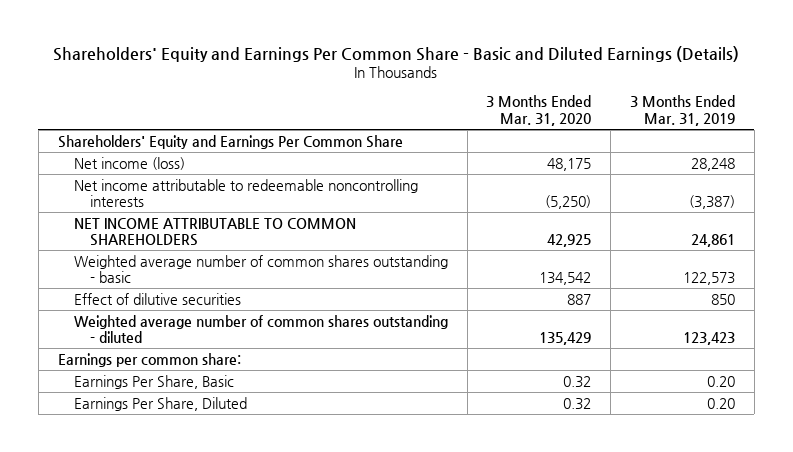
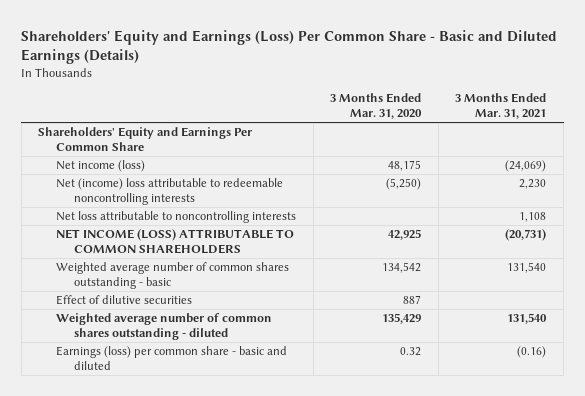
- Shareholders' Equity and Earnings Per Common Share - Basic and Diluted Earnings (Details)
+ Shareholders' Equity and Earnings (Loss) Per Common Share - Basic and Diluted Earnings (Details)
- | 3 Months Ended Mar. 31, 2020 | 3 Months Ended Mar. 31, 2019
+ | 3 Months Ended Mar. 31, 2020 | 3 Months Ended Mar. 31, 2021
- Net income attributable to redeemable noncontrolling interests | (5,250) | (3,387)
- NET INCOME ATTRIBUTABLE TO COMMON SHAREHOLDERS | 42,925 | 24,861
+ Net (income) loss attributable to redeemable noncontrolling interests | (5,250) | 2,230
+ Net loss attributable to noncontrolling interests | | 1,108
+ NET INCOME (LOSS) ATTRIBUTABLE TO COMMON SHAREHOLDERS | 42,925 | (20,731)
- Earnings per common share:
- Earnings Per Share, Basic | 0.32 | 0.20
- Earnings Per Share, Diluted | 0.32 | 0.20
+ Earnings (loss) per common share - basic and diluted | 0.32 | (0.16)

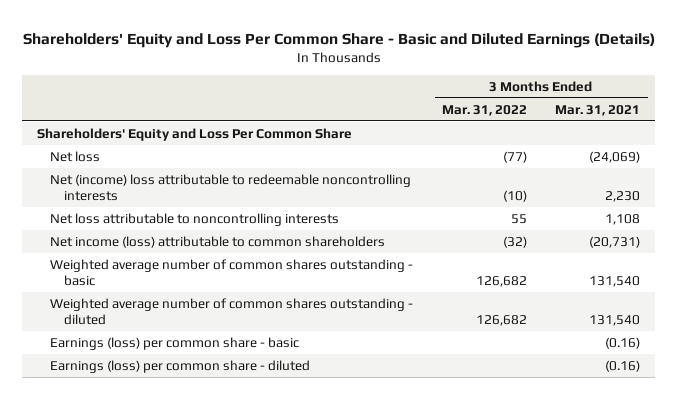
- Shareholders' Equity and Earnings (Loss) Per Common Share - Basic and Diluted Earnings (Details)
+ Shareholders' Equity and Loss Per Common Share - Basic and Diluted Earnings (Details)
- | 3 Months Ended Mar. 31, 2020 | 3 Months Ended Mar. 31, 2021
+ | 3 Months Ended Mar. 31, 2022 | 3 Months Ended Mar. 31, 2021
- Shareholders' Equity and Earnings Per Common Share
- Net income (loss) | 48,175 | (24,069)
+ Shareholders' Equity and Loss Per Common Share
+ Net loss | (77) | (24,069)
- NET INCOME (LOSS) ATTRIBUTABLE TO COMMON SHAREHOLDERS | 42,925 | (20,731)
+ Net income (loss) attributable to common shareholders | (32) | (20,731)
- Effect of dilutive securities | 887 |
- Earnings (loss) per common share - basic and diluted | 0.32 | (0.16)
+ Earnings (loss) per common share - basic | | (0.16)
+ Earnings (loss) per common share - diluted | | (0.16)

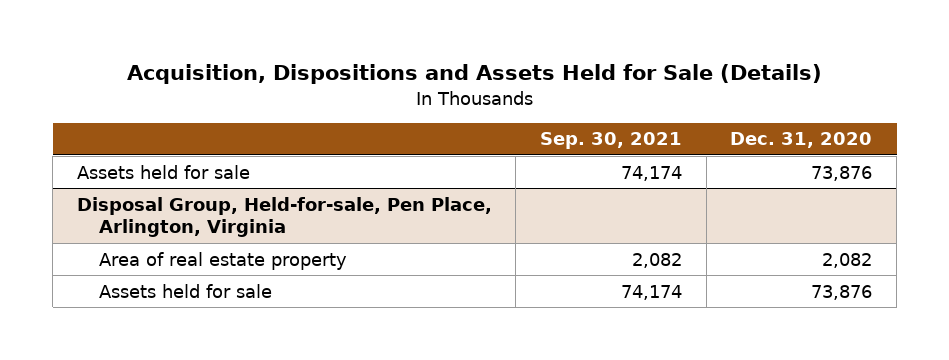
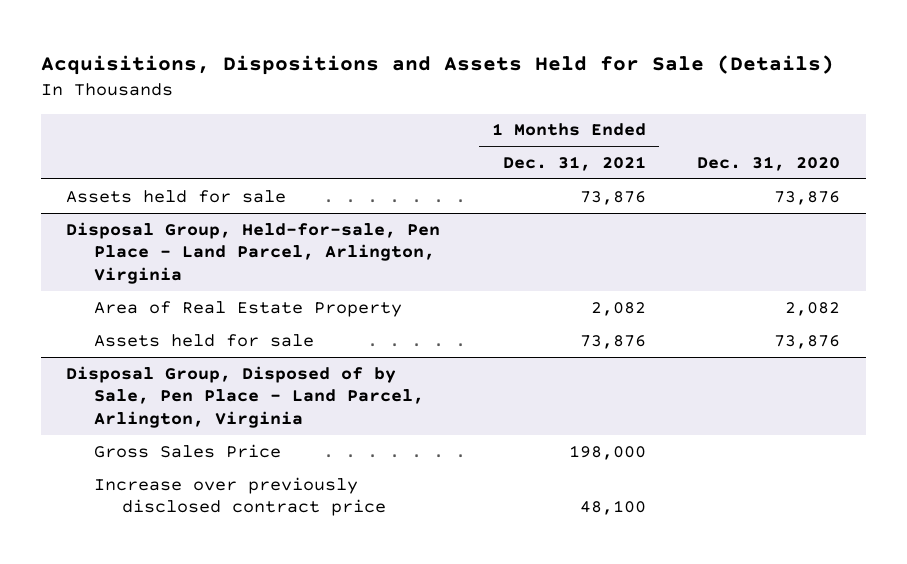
- Acquisition, Dispositions and Assets Held for Sale (Details)
+ Acquisitions, Dispositions and Assets Held for Sale (Details)
- | Sep. 30, 2021 | Dec. 31, 2020
+ | 1 Months Ended Dec. 31, 2021 | Dec. 31, 2020
- Disposal Group, Held-for-sale, Pen Place, Arlington, Virginia
- Area of real estate property | 2,082 | 2,082
+ Disposal Group, Held-for-sale, Pen Place - Land Parcel, Arlington, Virginia
+ Area of Real Estate Property | 2,082 | 2,082
+ Disposal Group, Disposed of by Sale, Pen Place - Land Parcel, Arlington, Virginia
+ Gross Sales Price | 198,000 |
+ Increase over previously disclosed contract price | 48,100 |

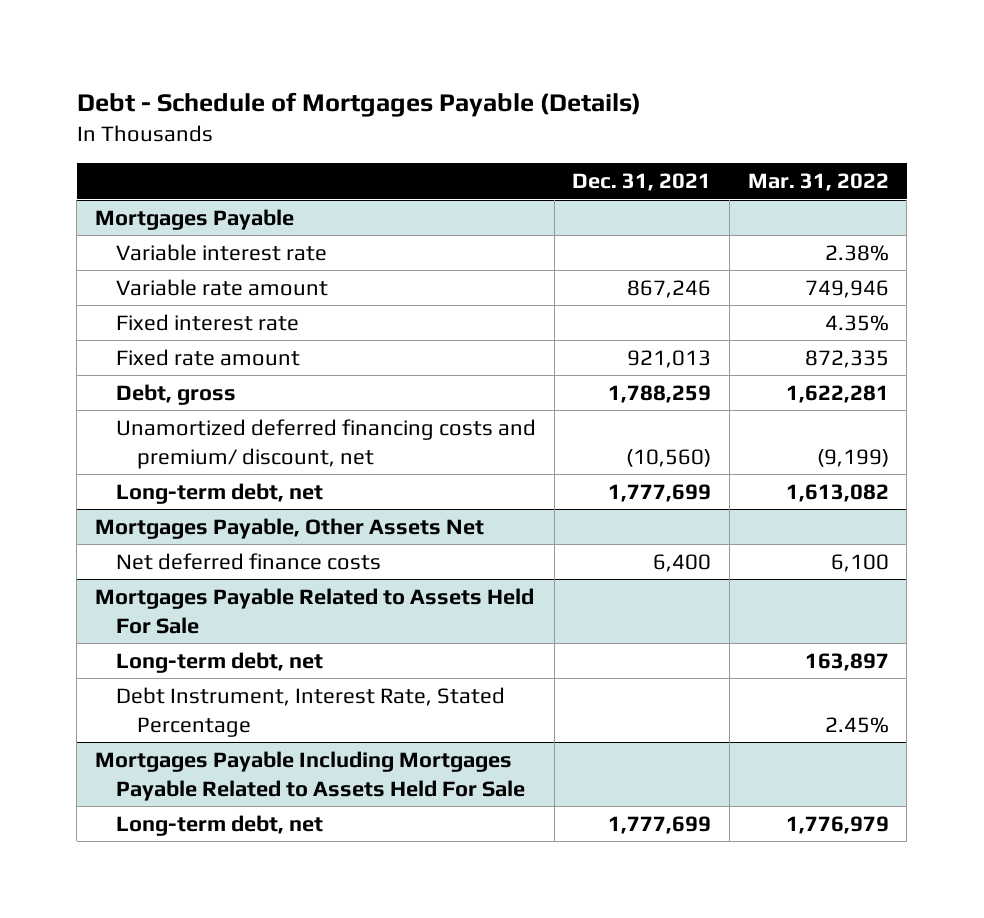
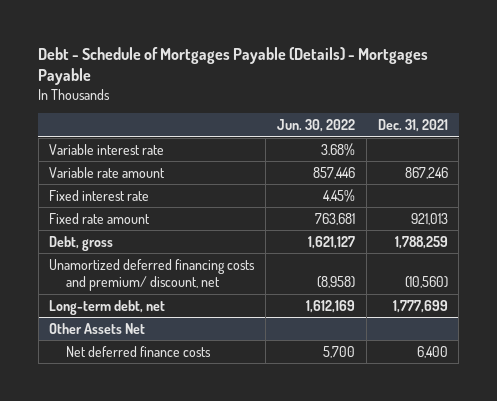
- Debt - Schedule of Mortgages Payable (Details)
+ Debt - Schedule of Mortgages Payable (Details) - Mortgages Payable
- | Dec. 31, 2021 | Mar. 31, 2022
+ | Jun. 30, 2022 | Dec. 31, 2021
- Mortgages Payable
- Mortgages Payable, Other Assets Net
+ Other Assets Net
- Mortgages Payable Related to Assets Held For Sale
- Long-term debt, net | | 163,897
- Debt Instrument, Interest Rate, Stated Percentage | | 2.45%
- Mortgages Payable Including Mortgages Payable Related to Assets Held For Sale
- Long-term debt, net | 1,777,699 | 1,776,979

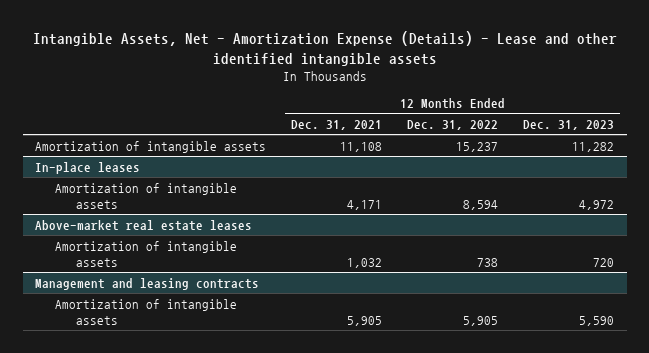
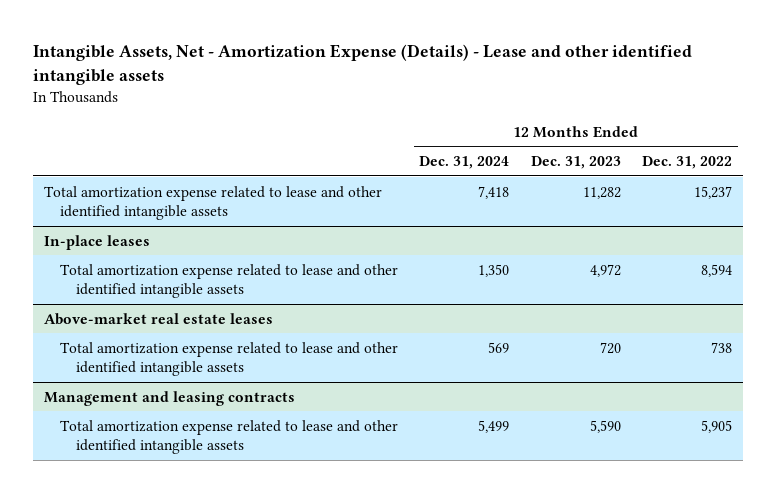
- | 12 Months Ended Dec. 31, 2021 | 12 Months Ended Dec. 31, 2022 | 12 Months Ended Dec. 31, 2023
+ | 12 Months Ended Dec. 31, 2024 | 12 Months Ended Dec. 31, 2023 | 12 Months Ended Dec. 31, 2022
- Amortization of intangible assets | 11,108 | 15,237 | 11,282
+ Total amortization expense related to lease and other identified intangible assets | 7,418 | 11,282 | 15,237
@ In-place leases
- Amortization of intangible assets | 4,171 | 8,594 | 4,972
+ Total amortization expense related to lease and other identified intangible assets | 1,350 | 4,972 | 8,594
@ Above-market real estate leases
- Amortization of intangible assets | 1,032 | 738 | 720
+ Total amortization expense related to lease and other identified intangible assets | 569 | 720 | 738
@ Management and leasing contracts
- Amortization of intangible assets | 5,905 | 5,905 | 5,590
+ Total amortization expense related to lease and other identified intangible assets | 5,499 | 5,590 | 5,905

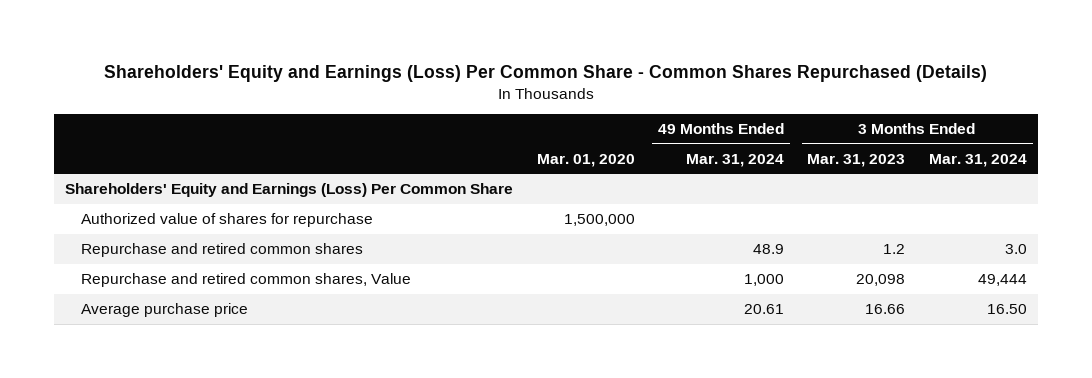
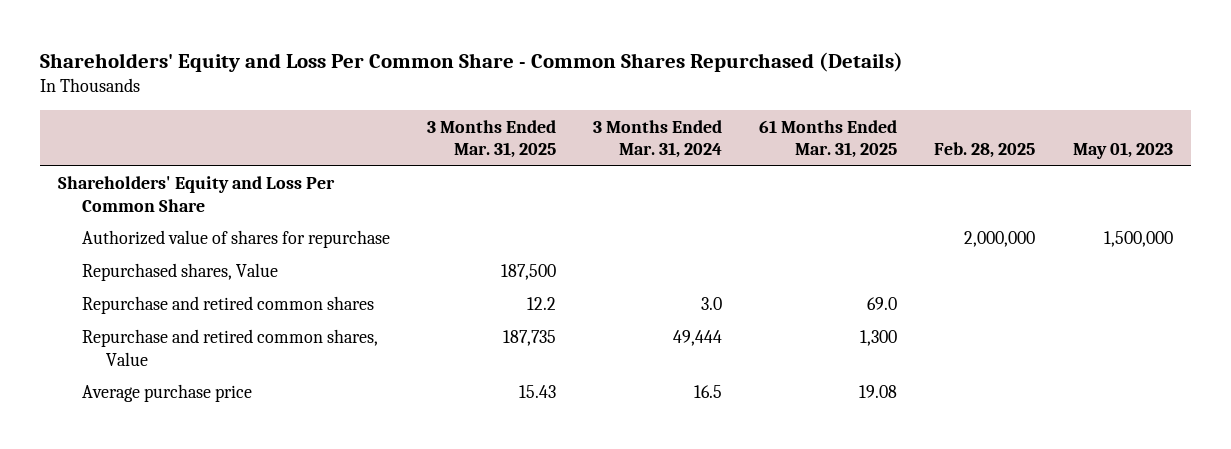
- Shareholders' Equity and Earnings (Loss) Per Common Share - Common Shares Repurchased (Details)
+ Shareholders' Equity and Loss Per Common Share - Common Shares Repurchased (Details)
- | Mar. 01, 2020 | 49 Months Ended Mar. 31, 2024 | 3 Months Ended Mar. 31, 2023 | 3 Months Ended Mar. 31, 2024
+ | 3 Months Ended Mar. 31, 2025 | 3 Months Ended Mar. 31, 2024 | 61 Months Ended Mar. 31, 2025 | Feb. 28, 2025 | May 01, 2023
- Shareholders' Equity and Earnings (Loss) Per Common Share
+ Shareholders' Equity and Loss Per Common Share
+ Repurchased shares, Value | 187,500 | | | |
- Average purchase price | | 20.61 | 16.66 | 16.50
+ Average purchase price | 15.43 | 16.5 | 19.08 | |

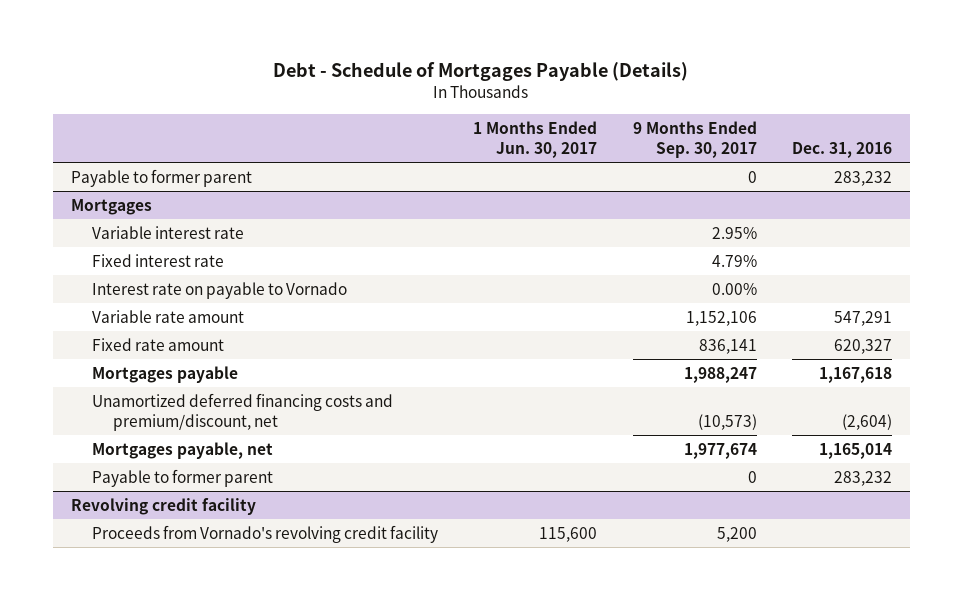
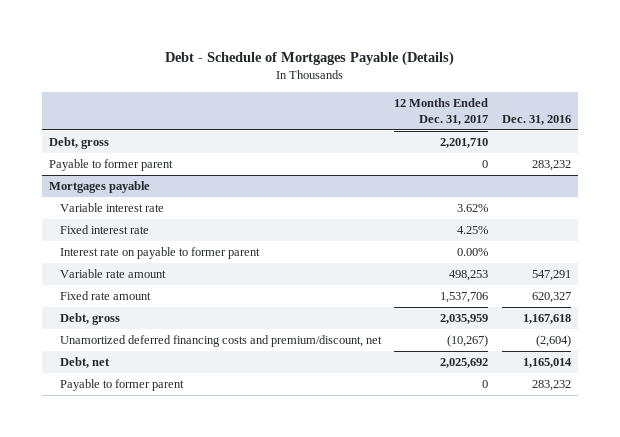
- | 1 Months Ended Jun. 30, 2017 | 9 Months Ended Sep. 30, 2017 | Dec. 31, 2016
+ | 12 Months Ended Dec. 31, 2017 | Dec. 31, 2016
+ Debt, gross | 2,201,710 |
- Mortgages
+ Mortgages payable
- Interest rate on payable to Vornado | | 0.00% |
+ Interest rate on payable to former parent | 0.00% |
- Mortgages payable | | 1,988,247 | 1,167,618
+ Debt, gross | 2,035,959 | 1,167,618
- Mortgages payable, net | | 1,977,674 | 1,165,014
+ Debt, net | 2,025,692 | 1,165,014
- Revolving credit facility
- Proceeds from Vornado's revolving credit facility | 115,600 | 5,200 |

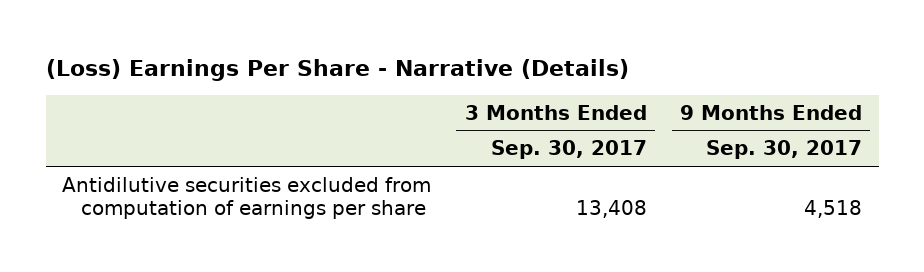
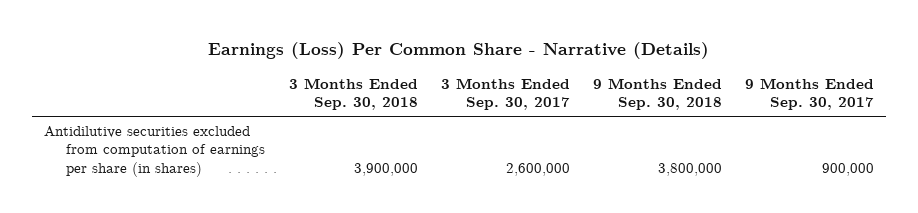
- (Loss) Earnings Per Share - Narrative (Details)
+ Earnings (Loss) Per Common Share - Narrative (Details)
- | 3 Months Ended Sep. 30, 2017 | 9 Months Ended Sep. 30, 2017
+ | 3 Months Ended Sep. 30, 2018 | 3 Months Ended Sep. 30, 2017 | 9 Months Ended Sep. 30, 2018 | 9 Months Ended Sep. 30, 2017
- Antidilutive securities excluded from computation of earnings per share | 13,408 | 4,518
+ Antidilutive securities excluded from computation of earnings per share (in shares) | 3,900,000 | 2,600,000 | 3,800,000 | 900,000

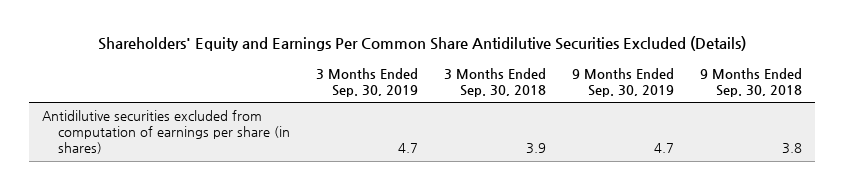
- Earnings (Loss) Per Common Share - Narrative (Details)
+ Shareholders' Equity and Earnings Per Common Share Antidilutive Securities Excluded (Details)
- | 3 Months Ended Sep. 30, 2018 | 3 Months Ended Sep. 30, 2017 | 9 Months Ended Sep. 30, 2018 | 9 Months Ended Sep. 30, 2017
+ | 3 Months Ended Sep. 30, 2019 | 3 Months Ended Sep. 30, 2018 | 9 Months Ended Sep. 30, 2019 | 9 Months Ended Sep. 30, 2018
- Antidilutive securities excluded from computation of earnings per share (in shares) | 3,900,000 | 2,600,000 | 3,800,000 | 900,000
+ Antidilutive securities excluded from computation of earnings per share (in shares) | 4.7 | 3.9 | 4.7 | 3.8

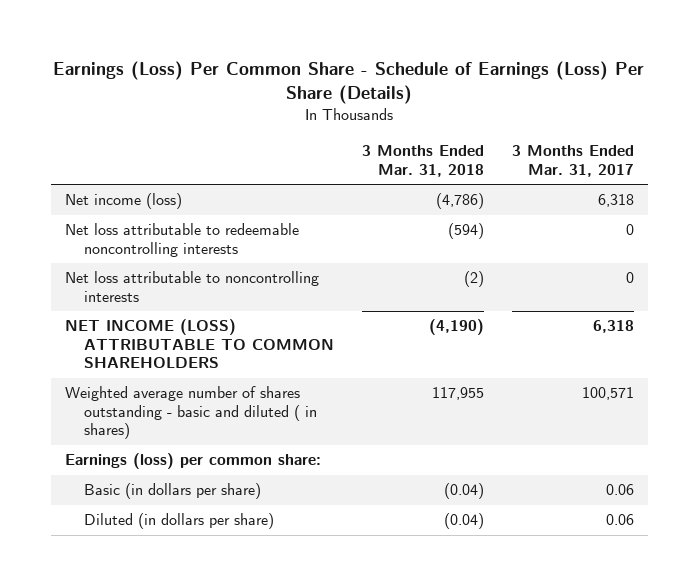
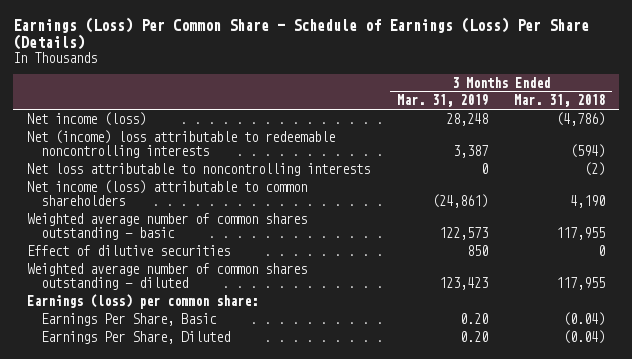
- | 3 Months Ended Mar. 31, 2018 | 3 Months Ended Mar. 31, 2017
+ | 3 Months Ended Mar. 31, 2019 | 3 Months Ended Mar. 31, 2018
- Net loss attributable to redeemable noncontrolling interests | (594) | 0
+ Net (income) loss attributable to redeemable noncontrolling interests | 3,387 | (594)
- NET INCOME (LOSS) ATTRIBUTABLE TO COMMON SHAREHOLDERS | (4,190) | 6,318
- Weighted average number of shares outstanding - basic and diluted ( in shares) | 117,955 | 100,571
+ Net income (loss) attributable to common shareholders | (24,861) | 4,190
+ Weighted average number of common shares outstanding - basic | 122,573 | 117,955
+ Effect of dilutive securities | 850 | 0
+ Weighted average number of common shares outstanding - diluted | 123,423 | 117,955
- Basic (in dollars per share) | (0.04) | 0.06
- Diluted (in dollars per share) | (0.04) | 0.06
+ Earnings Per Share, Basic | 0.20 | (0.04)
+ Earnings Per Share, Diluted | 0.20 | (0.04)

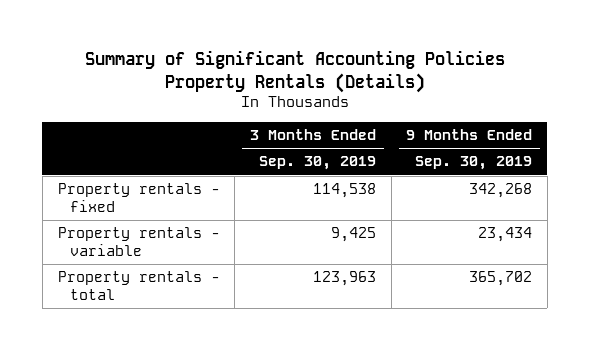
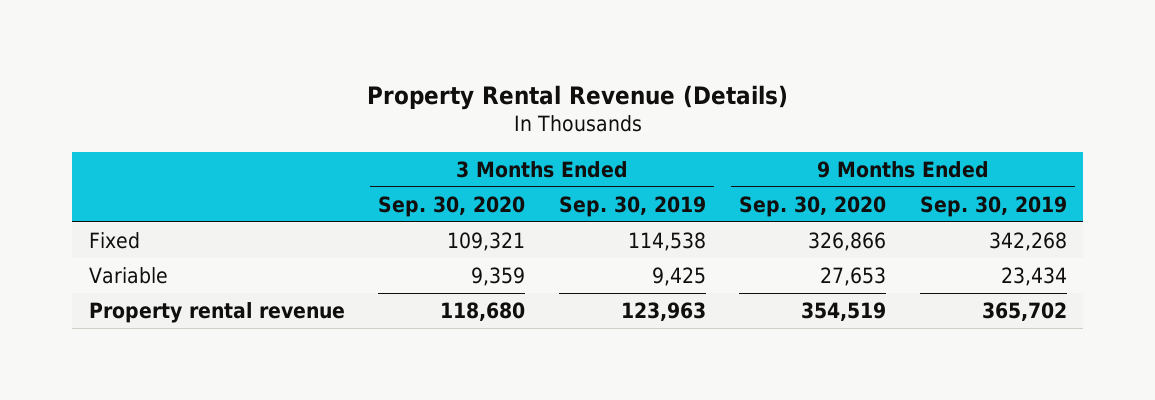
- Summary of Significant Accounting Policies Property Rentals (Details)
+ Property Rental Revenue (Details)
- | 3 Months Ended Sep. 30, 2019 | 9 Months Ended Sep. 30, 2019
+ | 3 Months Ended Sep. 30, 2020 | 3 Months Ended Sep. 30, 2019 | 9 Months Ended Sep. 30, 2020 | 9 Months Ended Sep. 30, 2019
- Property rentals - fixed | 114,538 | 342,268
- Property rentals - variable | 9,425 | 23,434
- Property rentals - total | 123,963 | 365,702
+ Fixed | 109,321 | 114,538 | 326,866 | 342,268
+ Variable | 9,359 | 9,425 | 27,653 | 23,434
+ Property rental revenue | 118,680 | 123,963 | 354,519 | 365,702

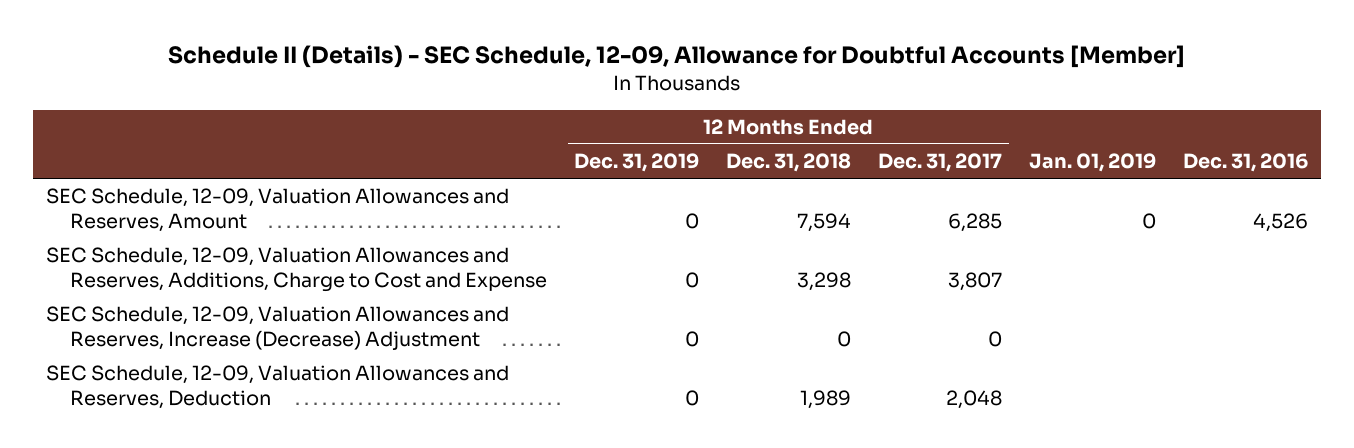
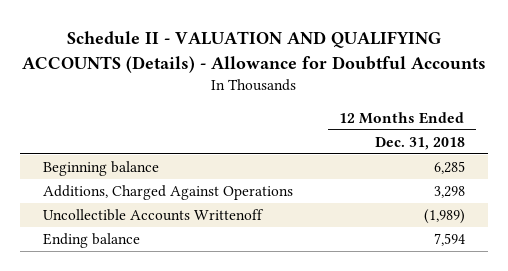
- Schedule II (Details) - SEC Schedule, 12-09, Allowance for Doubtful Accounts [Member]
+ Schedule II - VALUATION AND QUALIFYING ACCOUNTS (Details) - Allowance for Doubtful Accounts
- | 12 Months Ended Dec. 31, 2019 | 12 Months Ended Dec. 31, 2018 | 12 Months Ended Dec. 31, 2017 | Jan. 01, 2019 | Dec. 31, 2016
+ | 12 Months Ended Dec. 31, 2018
- SEC Schedule, 12-09, Valuation Allowances and Reserves, Amount | 0 | 7,594 | 6,285 | 0 | 4,526
- SEC Schedule, 12-09, Valuation Allowances and Reserves, Additions, Charge to Cost and Expense | 0 | 3,298 | 3,807 | |
- SEC Schedule, 12-09, Valuation Allowances and Reserves, Increase (Decrease) Adjustment | 0 | 0 | 0 | |
- SEC Schedule, 12-09, Valuation Allowances and Reserves, Deduction | 0 | 1,989 | 2,048 | |
+ Beginning balance | 6,285
+ Additions, Charged Against Operations | 3,298
+ Uncollectible Accounts Writtenoff | (1,989)
+ Ending balance | 7,594

